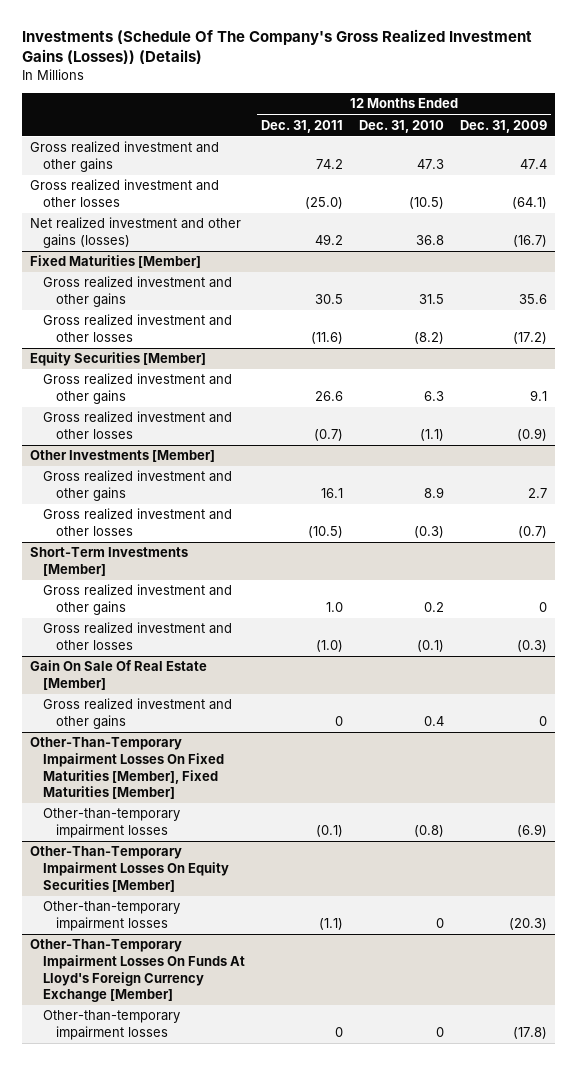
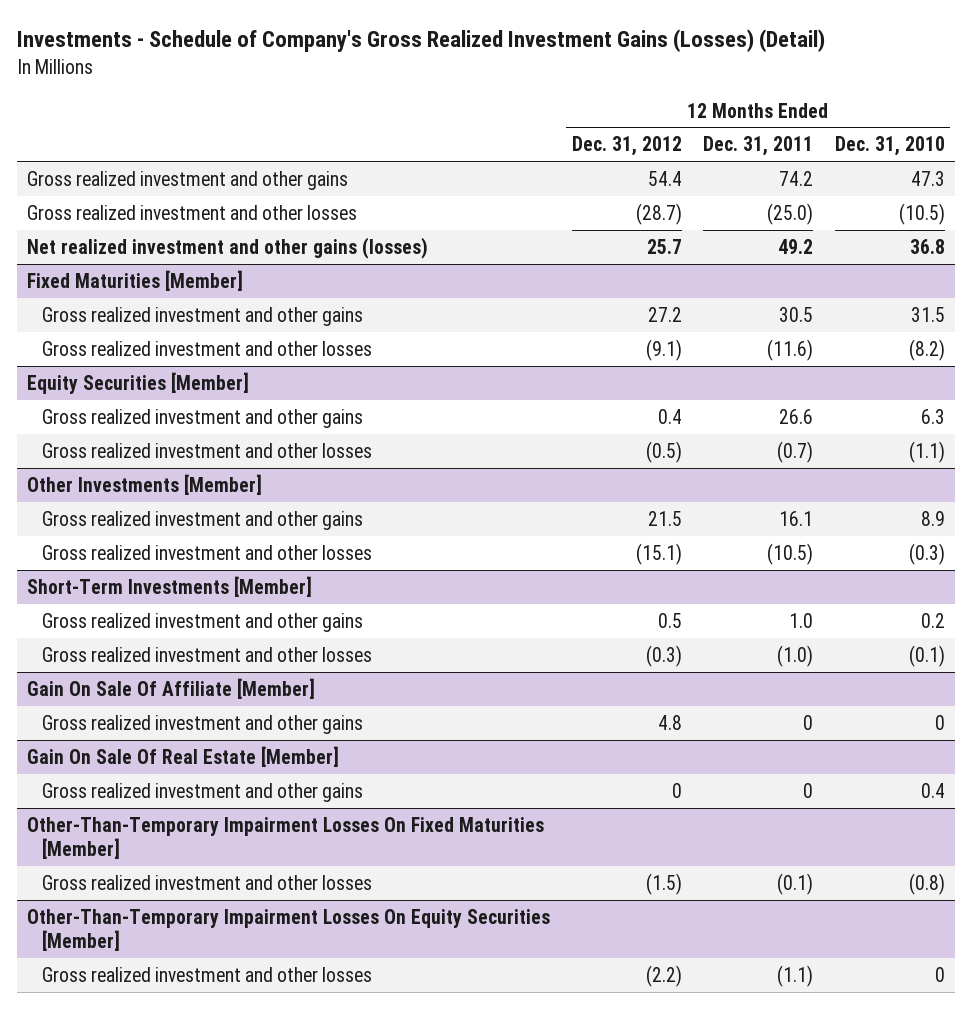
- Investments (Schedule Of The Company's Gross Realized Investment Gains (Losses)) (Details)
+ Investments - Schedule of Company's Gross Realized Investment Gains (Losses) (Detail)
- | 12 Months Ended Dec. 31, 2011 | 12 Months Ended Dec. 31, 2010 | 12 Months Ended Dec. 31, 2009
+ | 12 Months Ended Dec. 31, 2012 | 12 Months Ended Dec. 31, 2011 | 12 Months Ended Dec. 31, 2010
+ Gain On Sale Of Affiliate [Member]
+ Gross realized investment and other gains | 4.8 | 0 | 0
- Other-Than-Temporary Impairment Losses On Fixed Maturities [Member], Fixed Maturities [Member]
- Other-than-temporary impairment losses | (0.1) | (0.8) | (6.9)
+ Other-Than-Temporary Impairment Losses On Fixed Maturities [Member]
+ Gross realized investment and other losses | (1.5) | (0.1) | (0.8)
@ Other-Than-Temporary Impairment Losses On Equity Securities [Member]
- Other-than-temporary impairment losses | (1.1) | 0 | (20.3)
- Other-Than-Temporary Impairment Losses On Funds At Lloyd's Foreign Currency Exchange [Member]
- Other-than-temporary impairment losses | 0 | 0 | (17.8)
@ Other-Than-Temporary Impairment Losses On Equity Securities [Member]
+ Gross realized investment and other losses | (2.2) | (1.1) | 0

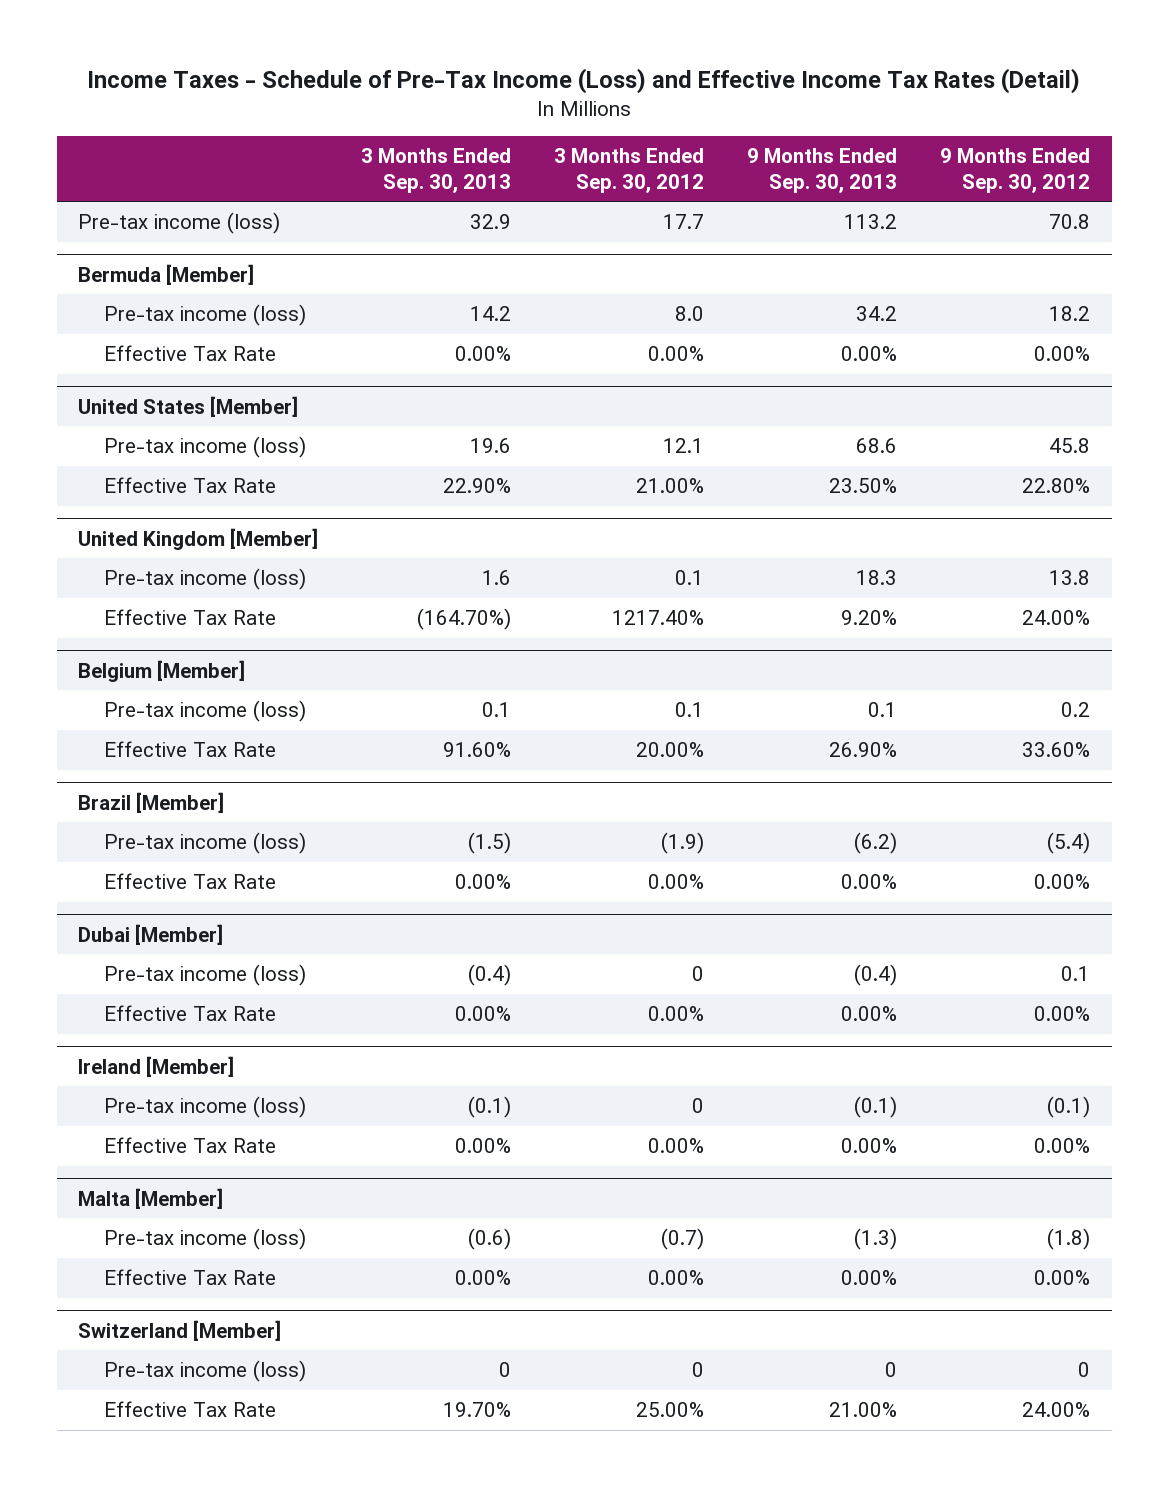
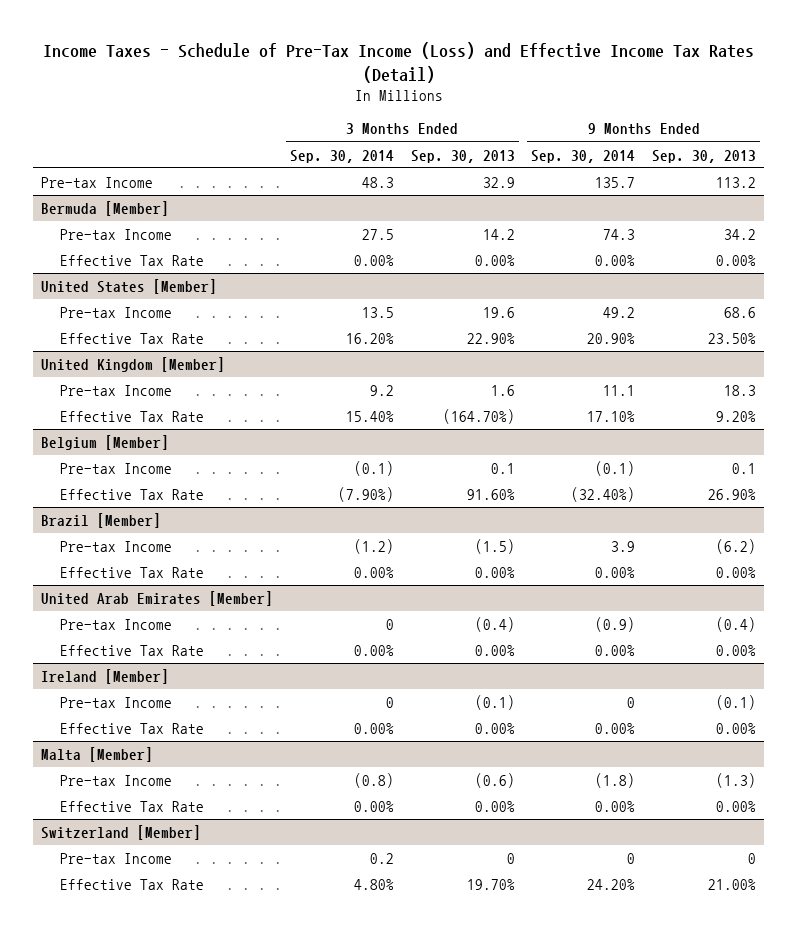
- | 3 Months Ended Sep. 30, 2013 | 3 Months Ended Sep. 30, 2012 | 9 Months Ended Sep. 30, 2013 | 9 Months Ended Sep. 30, 2012
+ | 3 Months Ended Sep. 30, 2014 | 3 Months Ended Sep. 30, 2013 | 9 Months Ended Sep. 30, 2014 | 9 Months Ended Sep. 30, 2013
- Pre-tax income (loss) | 32.9 | 17.7 | 113.2 | 70.8
+ Pre-tax Income | 48.3 | 32.9 | 135.7 | 113.2
@ Bermuda [Member]
- Pre-tax income (loss) | 14.2 | 8.0 | 34.2 | 18.2
+ Pre-tax Income | 27.5 | 14.2 | 74.3 | 34.2
@ United States [Member]
- Pre-tax income (loss) | 19.6 | 12.1 | 68.6 | 45.8
+ Pre-tax Income | 13.5 | 19.6 | 49.2 | 68.6
@ United Kingdom [Member]
- Pre-tax income (loss) | 1.6 | 0.1 | 18.3 | 13.8
+ Pre-tax Income | 9.2 | 1.6 | 11.1 | 18.3
@ Belgium [Member]
- Pre-tax income (loss) | 0.1 | 0.1 | 0.1 | 0.2
+ Pre-tax Income | (0.1) | 0.1 | (0.1) | 0.1
@ Brazil [Member]
- Pre-tax income (loss) | (1.5) | (1.9) | (6.2) | (5.4)
+ Pre-tax Income | (1.2) | (1.5) | 3.9 | (6.2)
- Dubai [Member]
- Pre-tax income (loss) | (0.4) | 0 | (0.4) | 0.1
+ United Arab Emirates [Member]
+ Pre-tax Income | 0 | (0.4) | (0.9) | (0.4)
@ Ireland [Member]
- Pre-tax income (loss) | (0.1) | 0 | (0.1) | (0.1)
+ Pre-tax Income | 0 | (0.1) | 0 | (0.1)
@ Malta [Member]
- Pre-tax income (loss) | (0.6) | (0.7) | (1.3) | (1.8)
+ Pre-tax Income | (0.8) | (0.6) | (1.8) | (1.3)
@ Switzerland [Member]
- Pre-tax income (loss) | 0 | 0 | 0 | 0
+ Pre-tax Income | 0.2 | 0 | 0 | 0

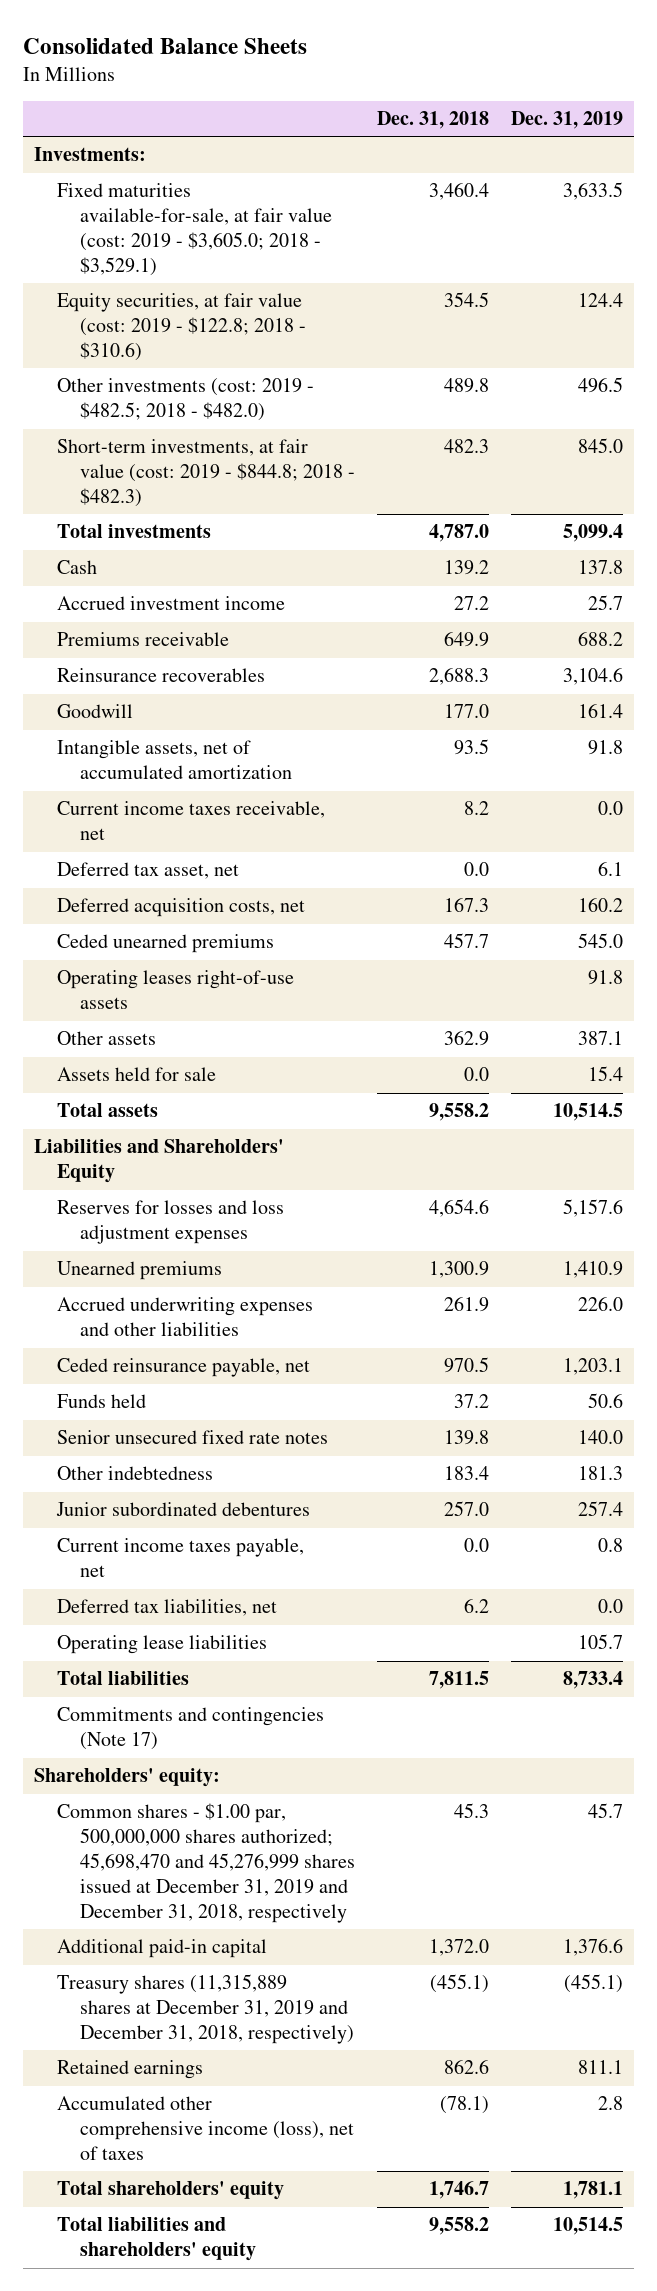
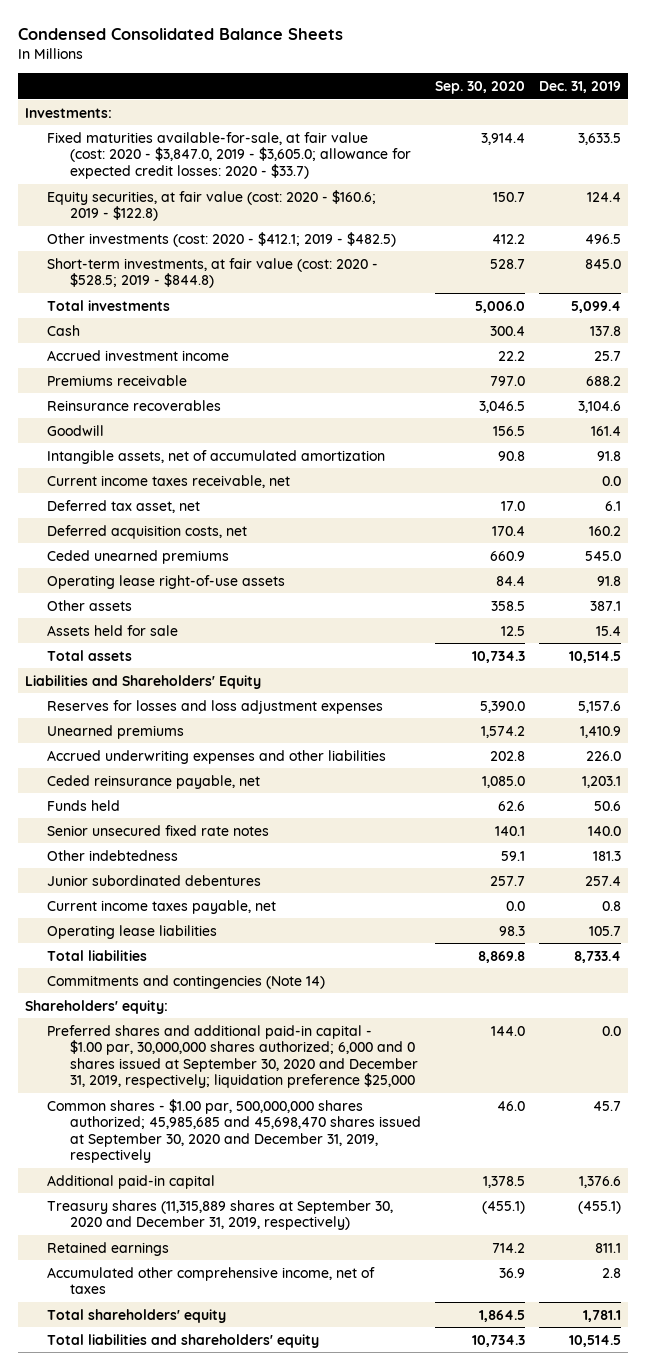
- Consolidated Balance Sheets
+ Condensed Consolidated Balance Sheets
- | Dec. 31, 2018 | Dec. 31, 2019
+ | Sep. 30, 2020 | Dec. 31, 2019
- Fixed maturities available-for-sale, at fair value (cost: 2019 - $3,605.0; 2018 - $3,529.1) | 3,460.4 | 3,633.5
- Equity securities, at fair value (cost: 2019 - $122.8; 2018 - $310.6) | 354.5 | 124.4
- Other investments (cost: 2019 - $482.5; 2018 - $482.0) | 489.8 | 496.5
- Short-term investments, at fair value (cost: 2019 - $844.8; 2018 - $482.3) | 482.3 | 845.0
+ Fixed maturities available-for-sale, at fair value (cost: 2020 - $3,847.0, 2019 - $3,605.0; allowance for expected credit losses: 2020 - $33.7) | 3,914.4 | 3,633.5
+ Equity securities, at fair value (cost: 2020 - $160.6; 2019 - $122.8) | 150.7 | 124.4
+ Other investments (cost: 2020 - $412.1; 2019 - $482.5) | 412.2 | 496.5
+ Short-term investments, at fair value (cost: 2020 - $528.5; 2019 - $844.8) | 528.7 | 845.0
- Operating leases right-of-use assets | | 91.8
+ Operating lease right-of-use assets | 84.4 | 91.8
- Deferred tax liabilities, net | 6.2 | 0.0
- Commitments and contingencies (Note 17)
+ Commitments and contingencies (Note 14)
- Common shares - $1.00 par, 500,000,000 shares authorized; 45,698,470 and 45,276,999 shares issued at December 31, 2019 and December 31, 2018, respectively | 45.3 | 45.7
+ Preferred shares and additional paid-in capital - $1.00 par, 30,000,000 shares authorized; 6,000 and 0 shares issued at September 30, 2020 and December 31, 2019, respectively; liquidation preference $25,000 | 144.0 | 0.0
+ Common shares - $1.00 par, 500,000,000 shares authorized; 45,985,685 and 45,698,470 shares issued at September 30, 2020 and December 31, 2019, respectively | 46.0 | 45.7
- Treasury shares (11,315,889 shares at December 31, 2019 and December 31, 2018, respectively) | (455.1) | (455.1)
+ Treasury shares (11,315,889 shares at September 30, 2020 and December 31, 2019, respectively) | (455.1) | (455.1)
- Accumulated other comprehensive income (loss), net of taxes | (78.1) | 2.8
+ Accumulated other comprehensive income, net of taxes | 36.9 | 2.8

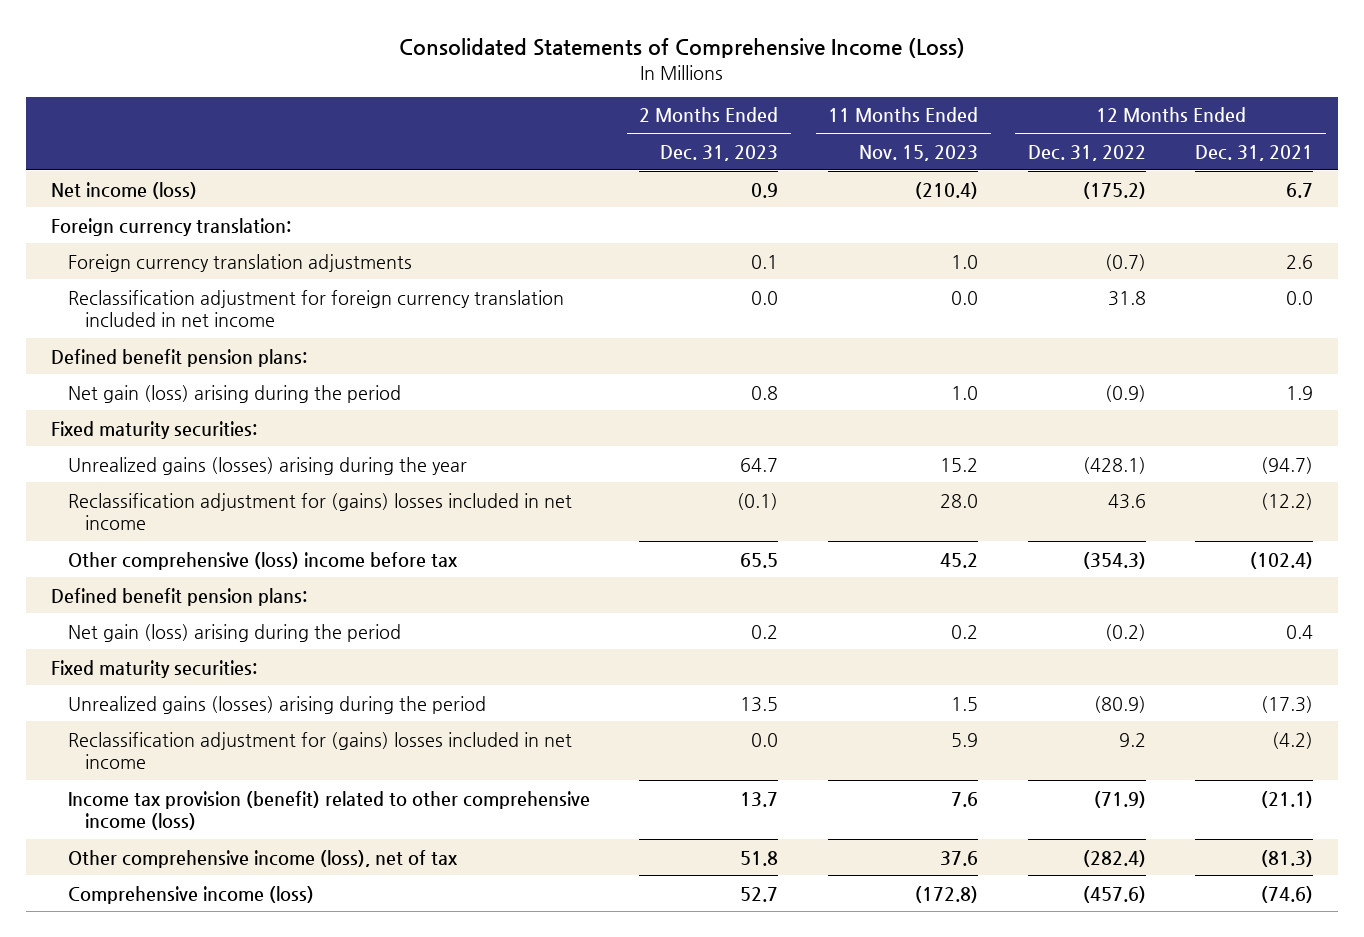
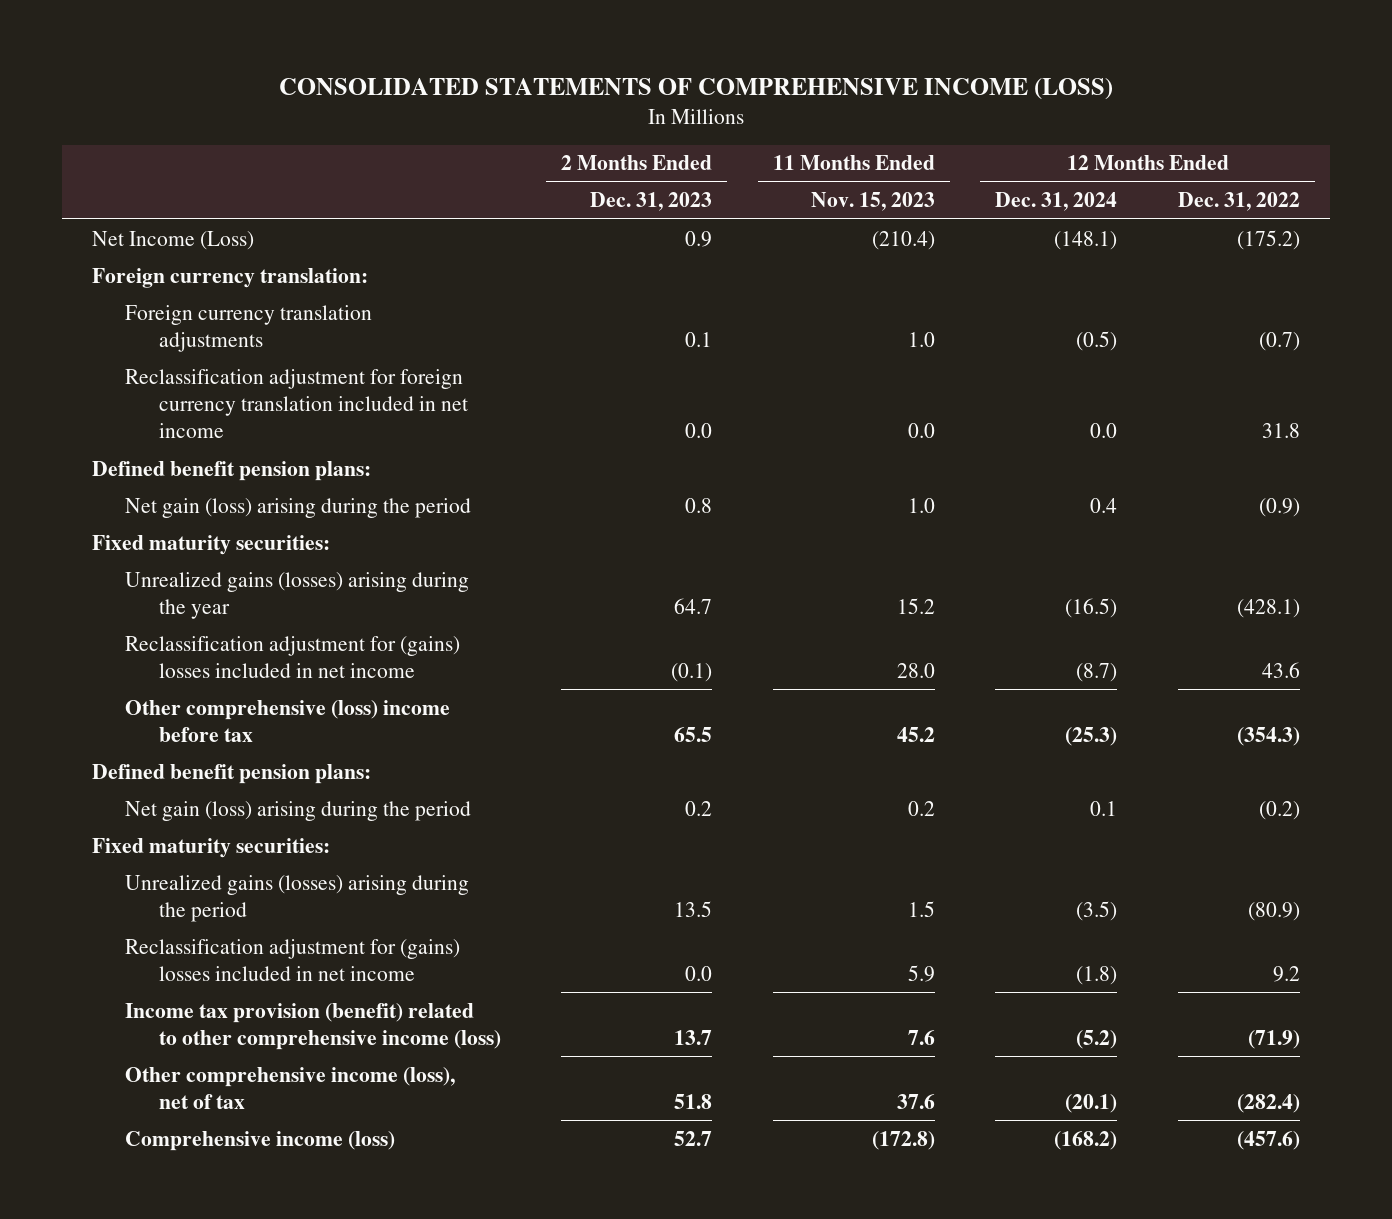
- Consolidated Statements of Comprehensive Income (Loss)
+ CONSOLIDATED STATEMENTS OF COMPREHENSIVE INCOME (LOSS)
- | 2 Months Ended Dec. 31, 2023 | 11 Months Ended Nov. 15, 2023 | 12 Months Ended Dec. 31, 2022 | 12 Months Ended Dec. 31, 2021
+ | 2 Months Ended Dec. 31, 2023 | 11 Months Ended Nov. 15, 2023 | 12 Months Ended Dec. 31, 2024 | 12 Months Ended Dec. 31, 2022
- Net income (loss) | 0.9 | (210.4) | (175.2) | 6.7
+ Net Income (Loss) | 0.9 | (210.4) | (148.1) | (175.2)

